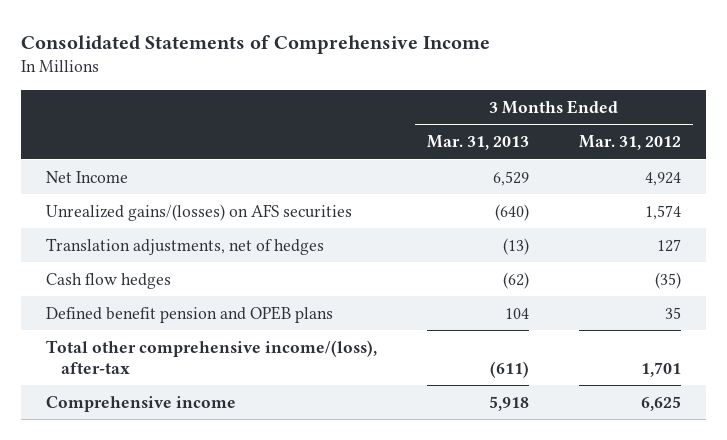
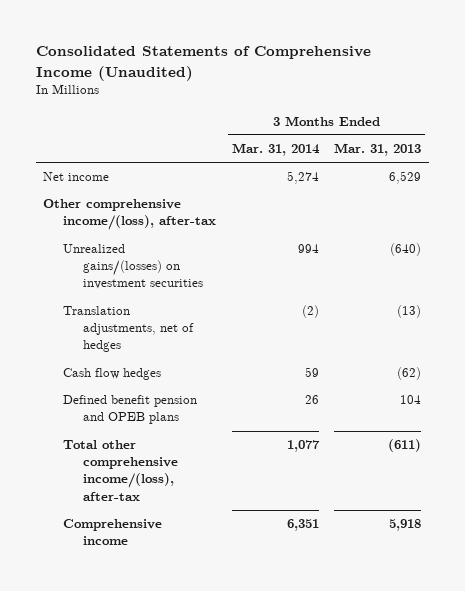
- Consolidated Statements of Comprehensive Income
+ Consolidated Statements of Comprehensive Income (Unaudited)
- | 3 Months Ended Mar. 31, 2013 | 3 Months Ended Mar. 31, 2012
+ | 3 Months Ended Mar. 31, 2014 | 3 Months Ended Mar. 31, 2013
- Net Income | 6,529 | 4,924
- Unrealized gains/(losses) on AFS securities | (640) | 1,574
+ Net income | 5,274 | 6,529
+ Other comprehensive income/(loss), after-tax
+ Unrealized gains/(losses) on investment securities | 994 | (640)

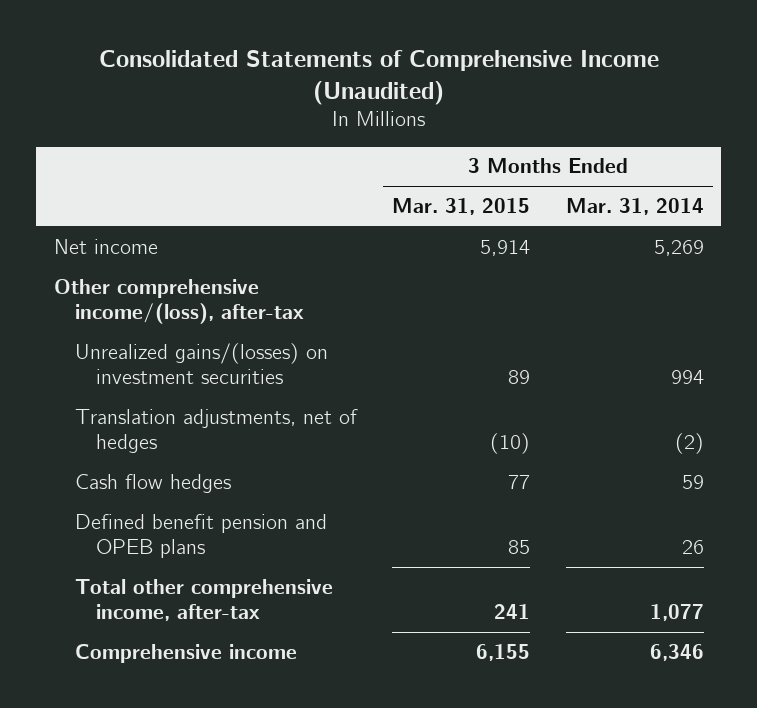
- | 3 Months Ended Mar. 31, 2014 | 3 Months Ended Mar. 31, 2013
+ | 3 Months Ended Mar. 31, 2015 | 3 Months Ended Mar. 31, 2014
- Net income | 5,274 | 6,529
+ Net income | 5,914 | 5,269
- Total other comprehensive income/(loss), after-tax | 1,077 | (611)
- Comprehensive income | 6,351 | 5,918
+ Total other comprehensive income, after-tax | 241 | 1,077
+ Comprehensive income | 6,155 | 6,346

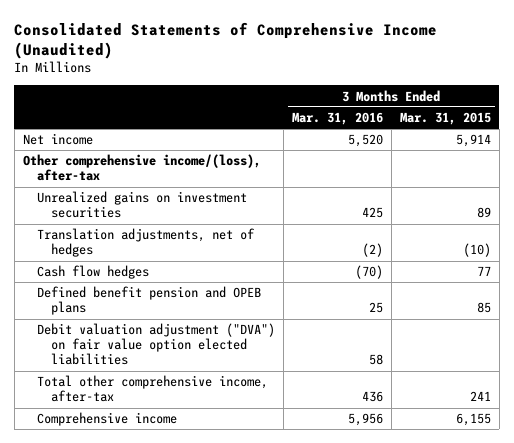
- | 3 Months Ended Mar. 31, 2015 | 3 Months Ended Mar. 31, 2014
+ | 3 Months Ended Mar. 31, 2016 | 3 Months Ended Mar. 31, 2015
- Unrealized gains/(losses) on investment securities | 89 | 994
+ Unrealized gains on investment securities | 425 | 89
+ Debit valuation adjustment ("DVA") on fair value option elected liabilities | 58 |

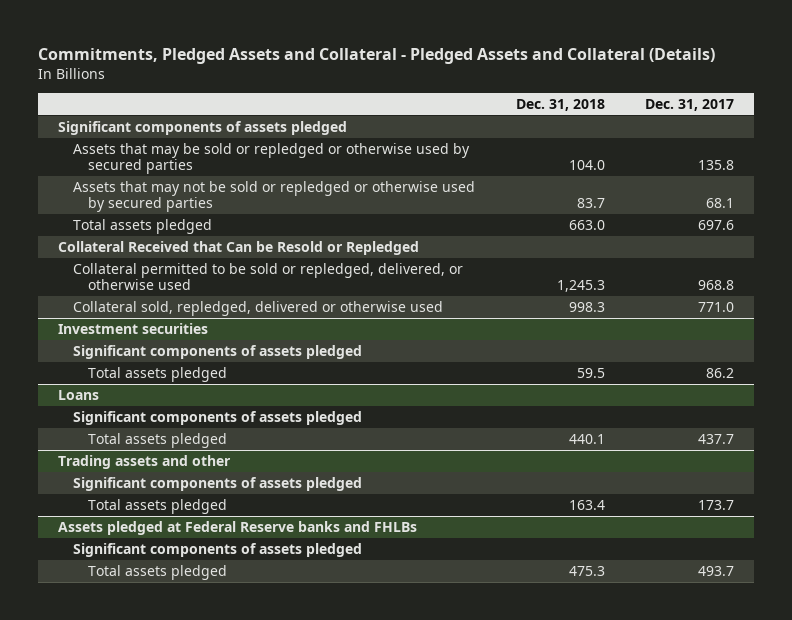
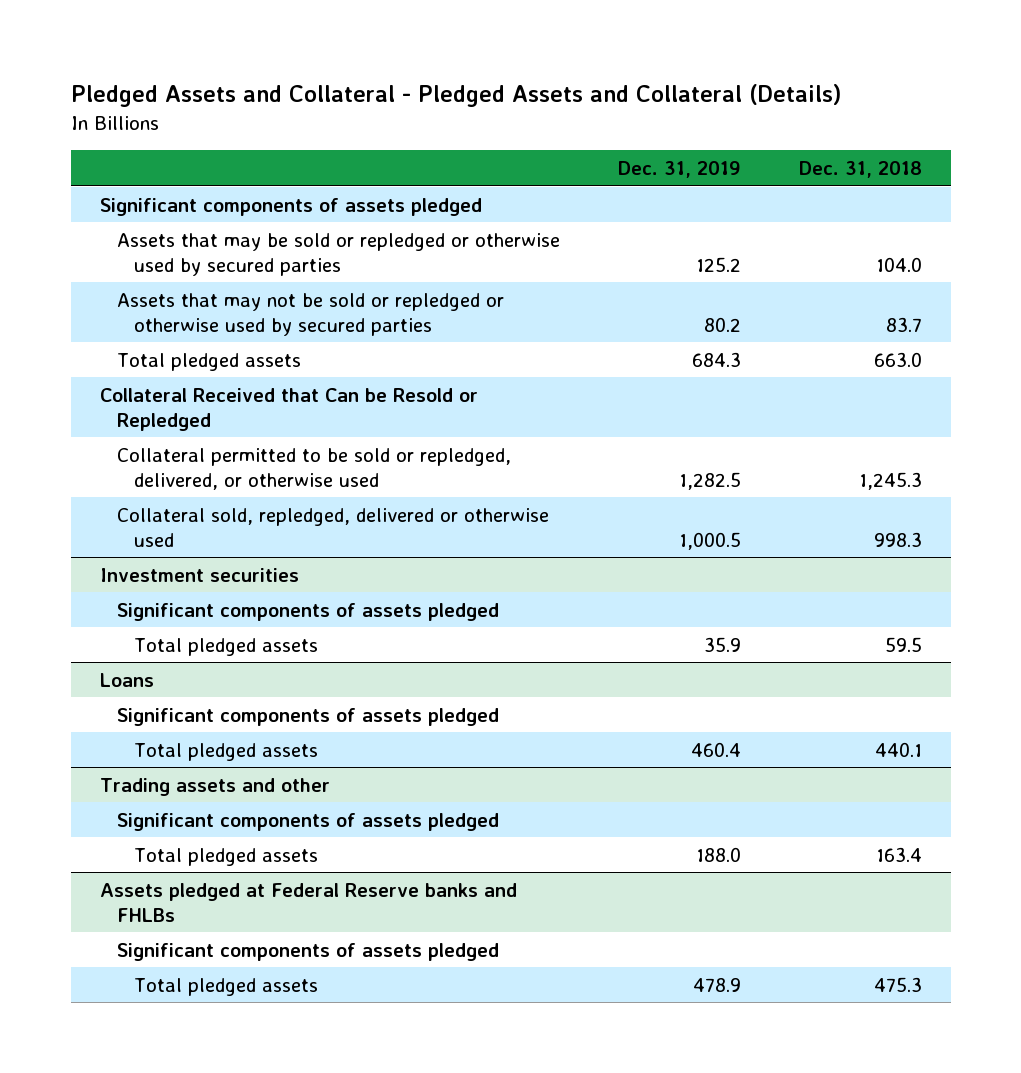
- Commitments, Pledged Assets and Collateral - Pledged Assets and Collateral (Details)
+ Pledged Assets and Collateral - Pledged Assets and Collateral (Details)
- | Dec. 31, 2018 | Dec. 31, 2017
+ | Dec. 31, 2019 | Dec. 31, 2018
- Total assets pledged | 663.0 | 697.6
+ Total pledged assets | 684.3 | 663.0
@ Investment securities
- Total assets pledged | 59.5 | 86.2
+ Total pledged assets | 35.9 | 59.5
@ Loans
- Total assets pledged | 440.1 | 437.7
+ Total pledged assets | 460.4 | 440.1
@ Trading assets and other
- Total assets pledged | 163.4 | 173.7
+ Total pledged assets | 188.0 | 163.4
@ Assets pledged at Federal Reserve banks and FHLBs
- Total assets pledged | 475.3 | 493.7
+ Total pledged assets | 478.9 | 475.3

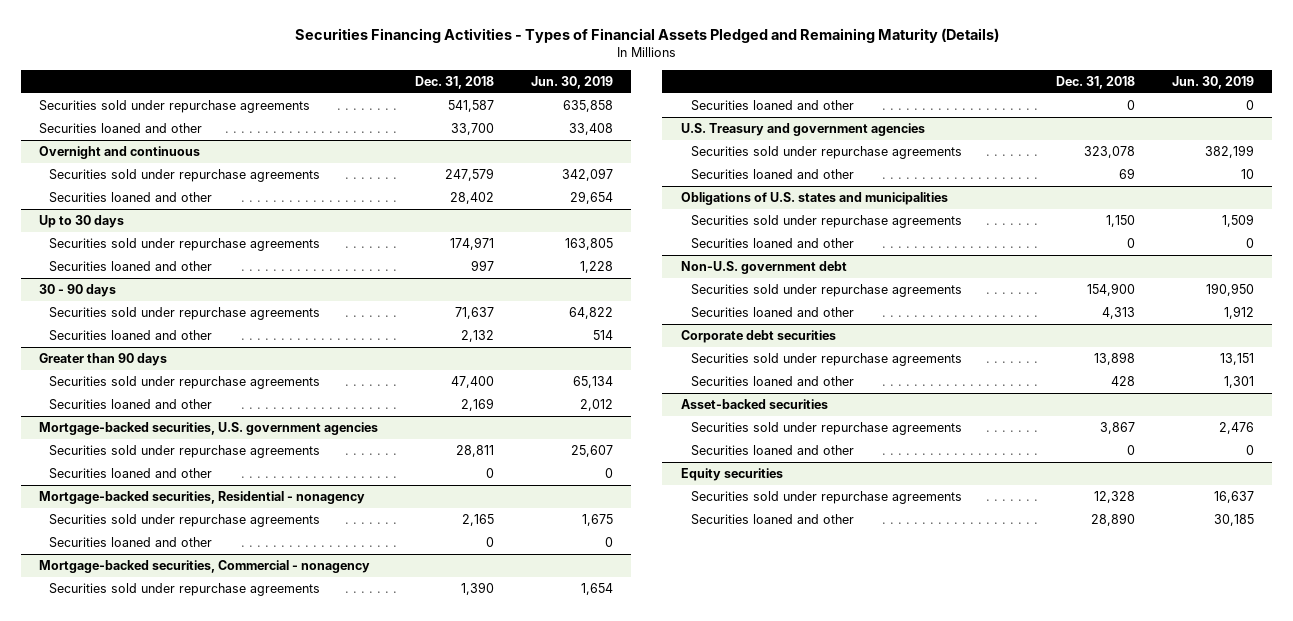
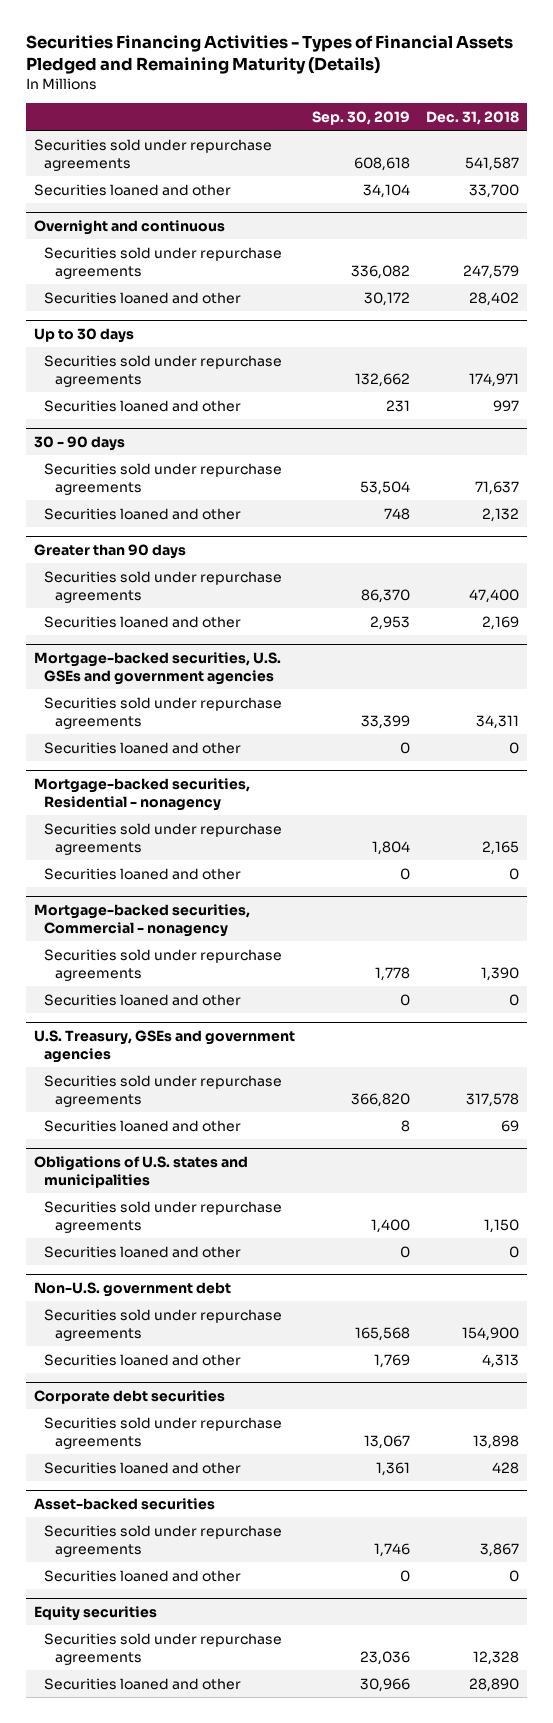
- | Dec. 31, 2018 | Jun. 30, 2019
+ | Sep. 30, 2019 | Dec. 31, 2018
- Mortgage-backed securities, U.S. government agencies
- Securities sold under repurchase agreements | 28,811 | 25,607
+ Mortgage-backed securities, U.S. GSEs and government agencies
+ Securities sold under repurchase agreements | 33,399 | 34,311
- U.S. Treasury and government agencies
- Securities sold under repurchase agreements | 323,078 | 382,199
+ U.S. Treasury, GSEs and government agencies
+ Securities sold under repurchase agreements | 366,820 | 317,578

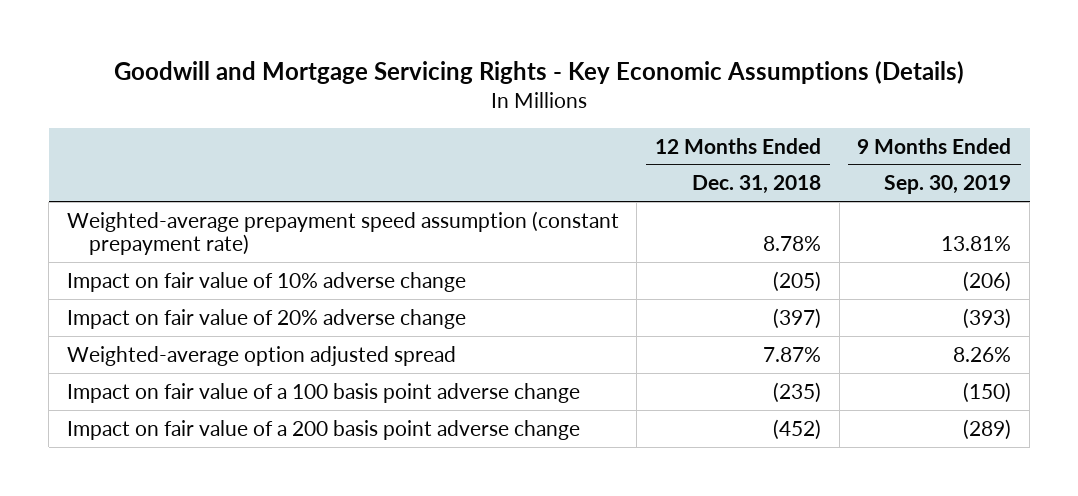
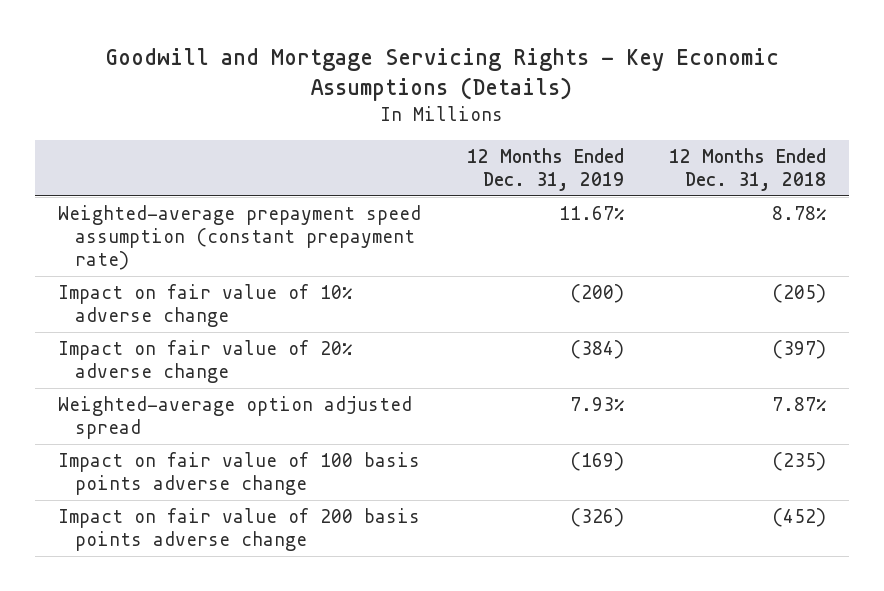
- | 12 Months Ended Dec. 31, 2018 | 9 Months Ended Sep. 30, 2019
+ | 12 Months Ended Dec. 31, 2019 | 12 Months Ended Dec. 31, 2018
- Impact on fair value of a 100 basis point adverse change | (235) | (150)
- Impact on fair value of a 200 basis point adverse change | (452) | (289)
+ Impact on fair value of 100 basis points adverse change | (169) | (235)
+ Impact on fair value of 200 basis points adverse change | (326) | (452)

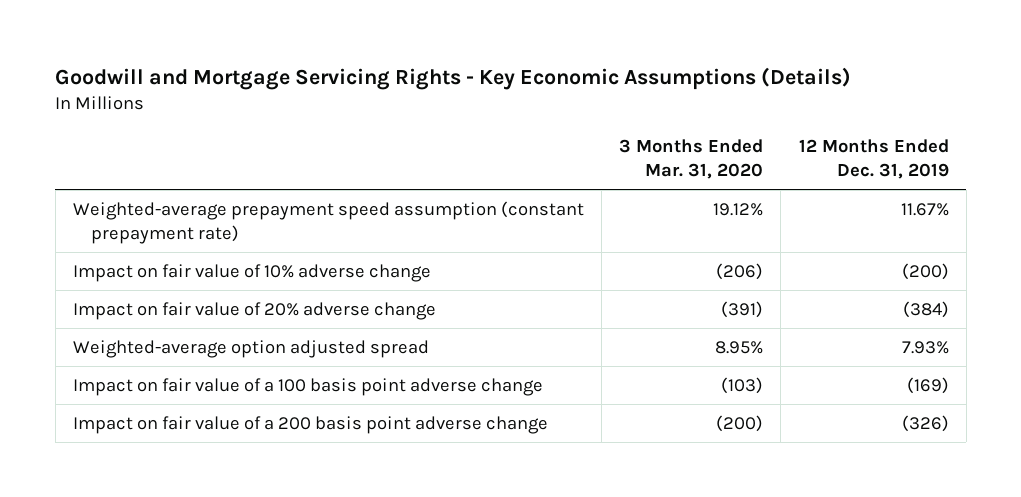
- | 12 Months Ended Dec. 31, 2019 | 12 Months Ended Dec. 31, 2018
+ | 3 Months Ended Mar. 31, 2020 | 12 Months Ended Dec. 31, 2019
- Impact on fair value of 100 basis points adverse change | (169) | (235)
- Impact on fair value of 200 basis points adverse change | (326) | (452)
+ Impact on fair value of a 100 basis point adverse change | (103) | (169)
+ Impact on fair value of a 200 basis point adverse change | (200) | (326)

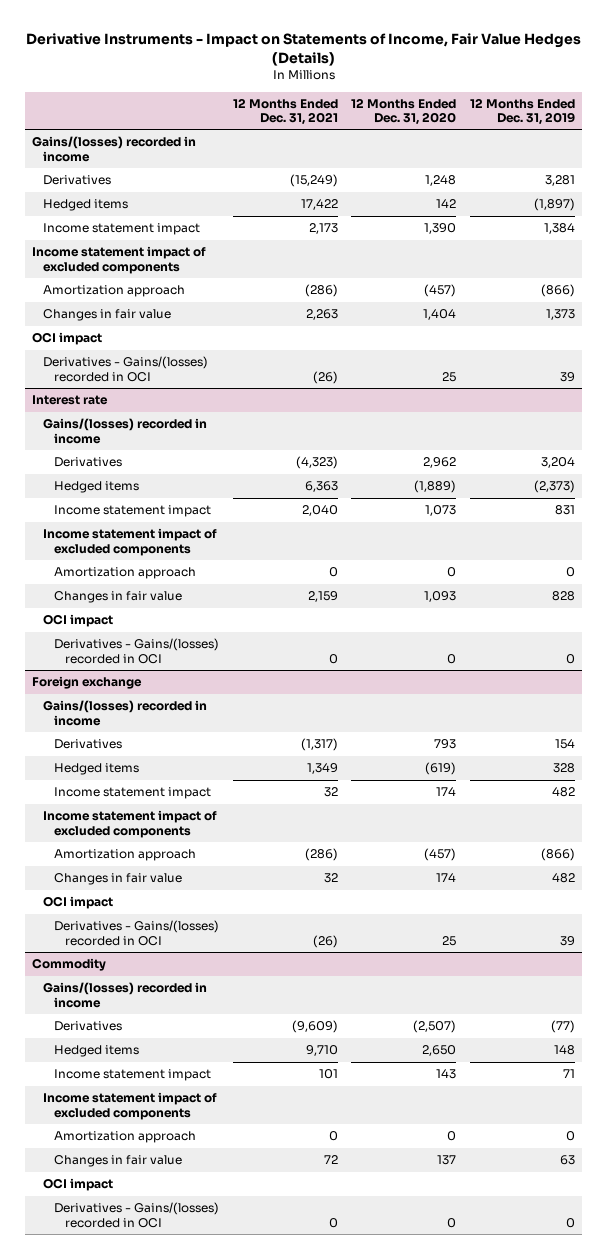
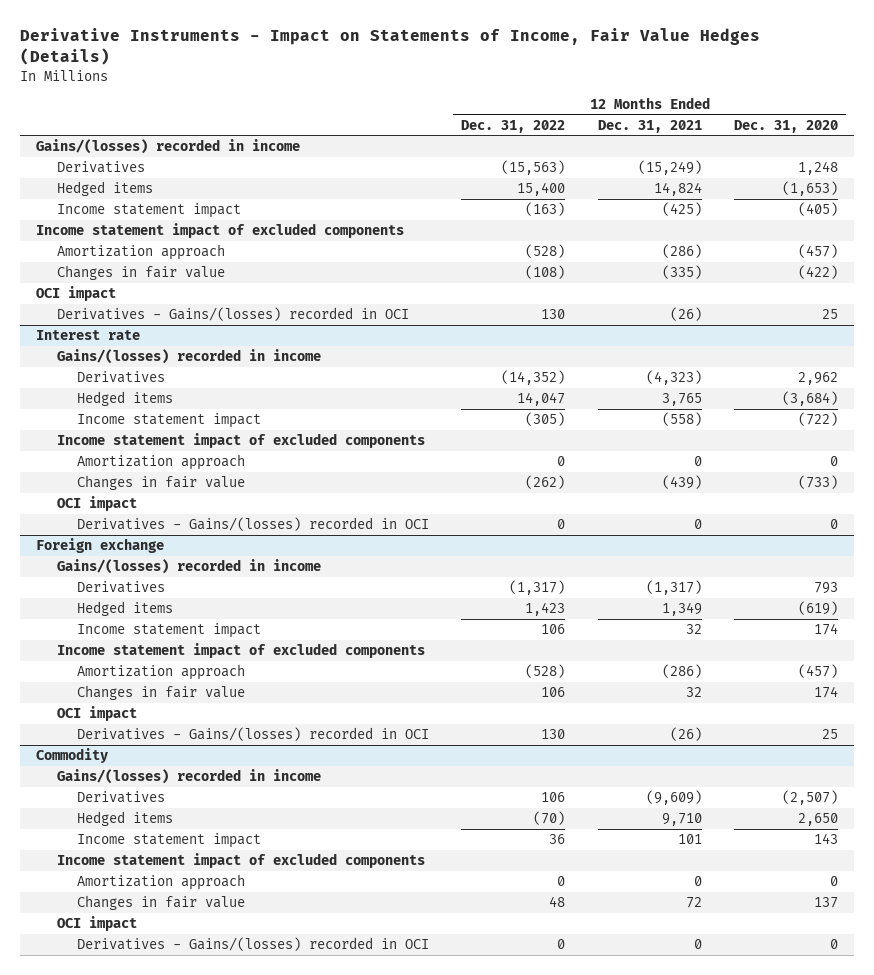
- | 12 Months Ended Dec. 31, 2021 | 12 Months Ended Dec. 31, 2020 | 12 Months Ended Dec. 31, 2019
+ | 12 Months Ended Dec. 31, 2022 | 12 Months Ended Dec. 31, 2021 | 12 Months Ended Dec. 31, 2020
- Hedged items | 17,422 | 142 | (1,897)
- Income statement impact | 2,173 | 1,390 | 1,384
+ Hedged items | 15,400 | 14,824 | (1,653)
+ Income statement impact | (163) | (425) | (405)
- Changes in fair value | 2,263 | 1,404 | 1,373
+ Changes in fair value | (108) | (335) | (422)
@ Interest rate
- Hedged items | 6,363 | (1,889) | (2,373)
- Income statement impact | 2,040 | 1,073 | 831
+ Hedged items | 14,047 | 3,765 | (3,684)
+ Income statement impact | (305) | (558) | (722)
- Changes in fair value | 2,159 | 1,093 | 828
+ Changes in fair value | (262) | (439) | (733)

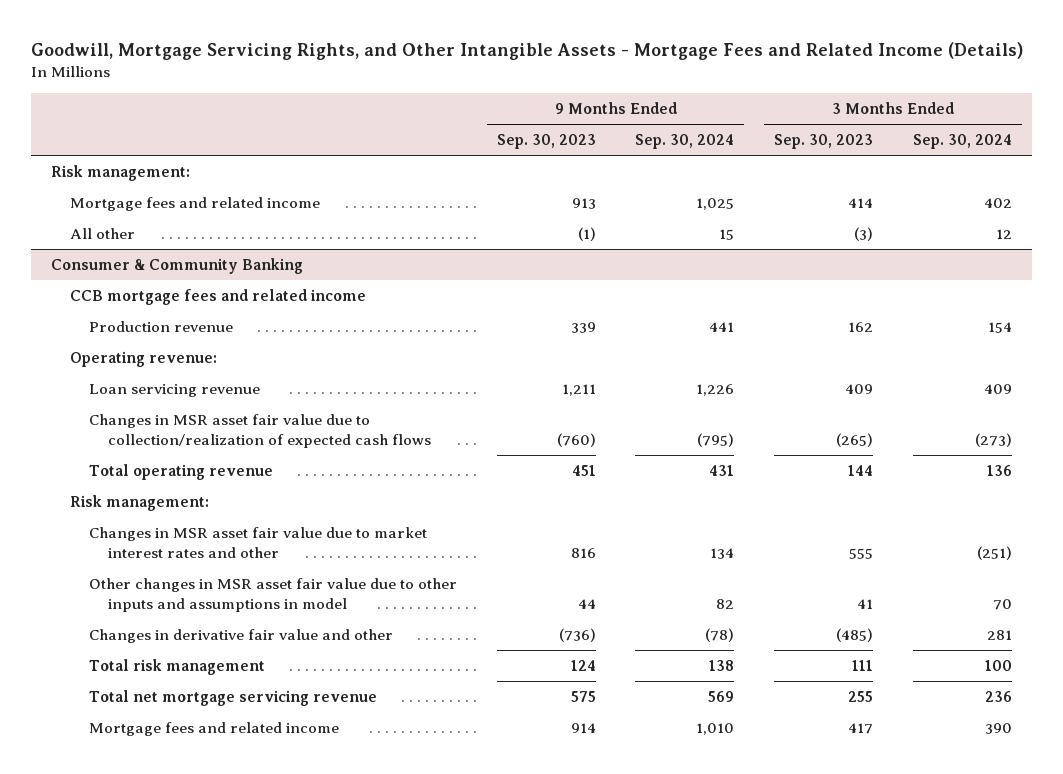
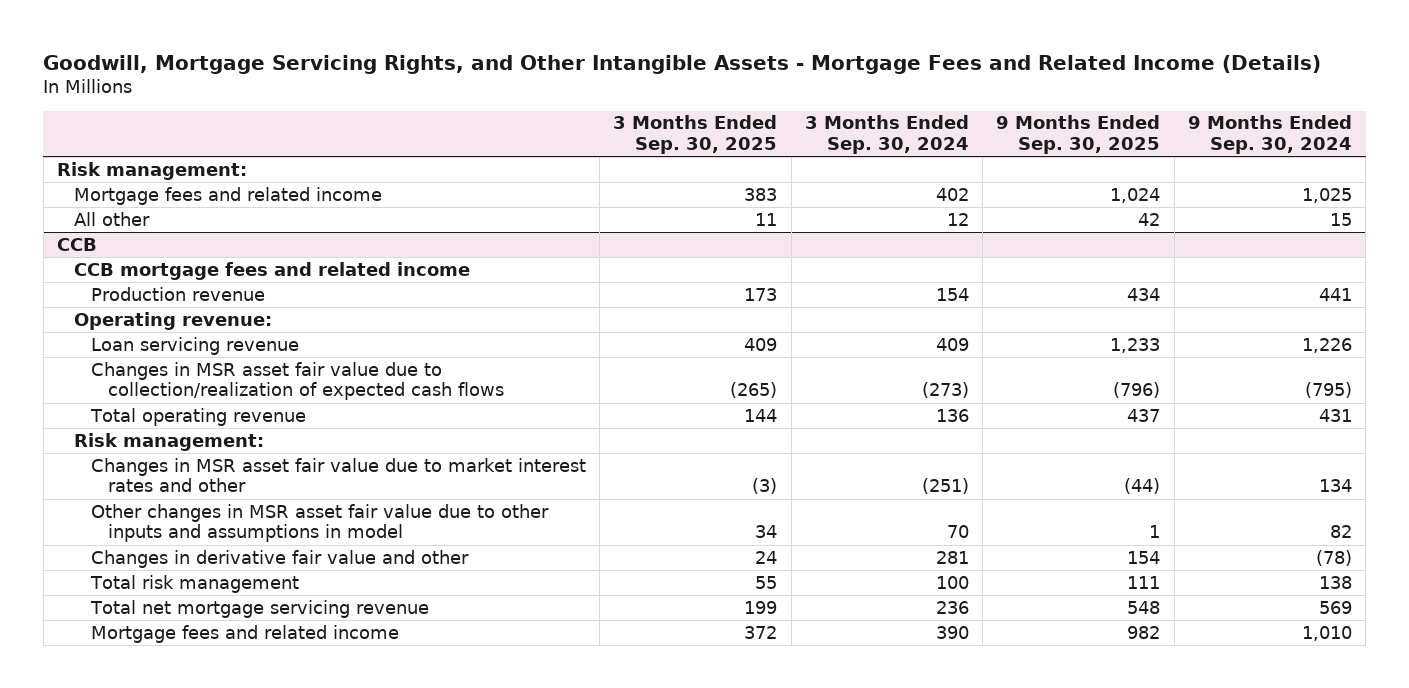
- | 9 Months Ended Sep. 30, 2023 | 9 Months Ended Sep. 30, 2024 | 3 Months Ended Sep. 30, 2023 | 3 Months Ended Sep. 30, 2024
+ | 3 Months Ended Sep. 30, 2025 | 3 Months Ended Sep. 30, 2024 | 9 Months Ended Sep. 30, 2025 | 9 Months Ended Sep. 30, 2024
- Consumer & Community Banking
+ CCB

